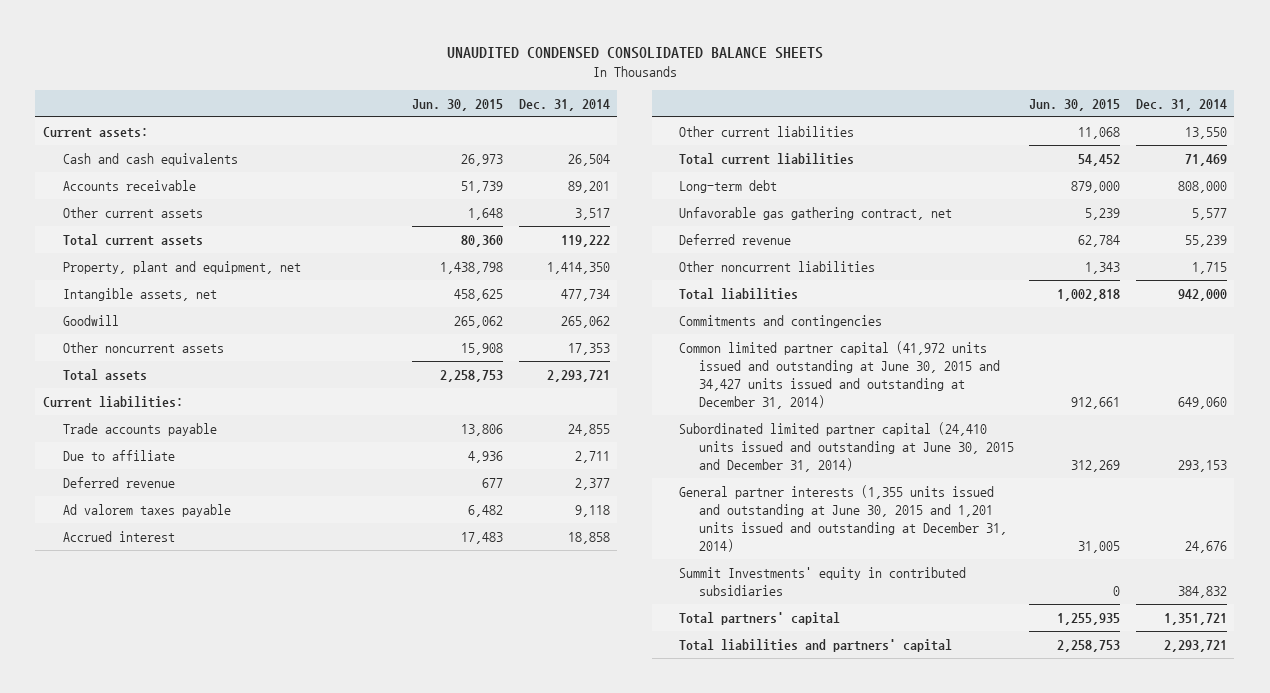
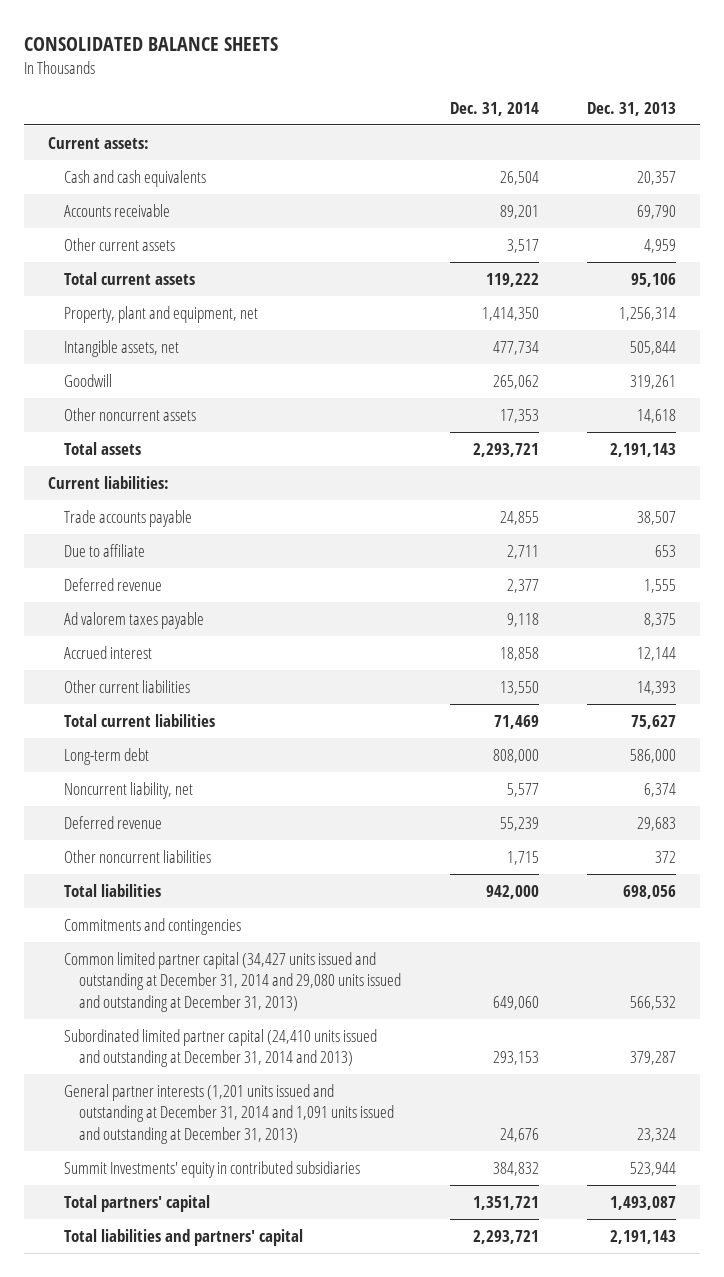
- UNAUDITED CONDENSED CONSOLIDATED BALANCE SHEETS
+ CONSOLIDATED BALANCE SHEETS
- | Jun. 30, 2015 | Dec. 31, 2014
+ | Dec. 31, 2014 | Dec. 31, 2013
- Unfavorable gas gathering contract, net | 5,239 | 5,577
+ Noncurrent liability, net | 5,577 | 6,374
- Common limited partner capital (41,972 units issued and outstanding at June 30, 2015 and 34,427 units issued and outstanding at December 31, 2014) | 912,661 | 649,060
- Subordinated limited partner capital (24,410 units issued and outstanding at June 30, 2015 and December 31, 2014) | 312,269 | 293,153
- General partner interests (1,355 units issued and outstanding at June 30, 2015 and 1,201 units issued and outstanding at December 31, 2014) | 31,005 | 24,676
+ Common limited partner capital (34,427 units issued and outstanding at December 31, 2014 and 29,080 units issued and outstanding at December 31, 2013) | 649,060 | 566,532
+ Subordinated limited partner capital (24,410 units issued and outstanding at December 31, 2014 and 2013) | 293,153 | 379,287
+ General partner interests (1,201 units issued and outstanding at December 31, 2014 and 1,091 units issued and outstanding at December 31, 2013) | 24,676 | 23,324

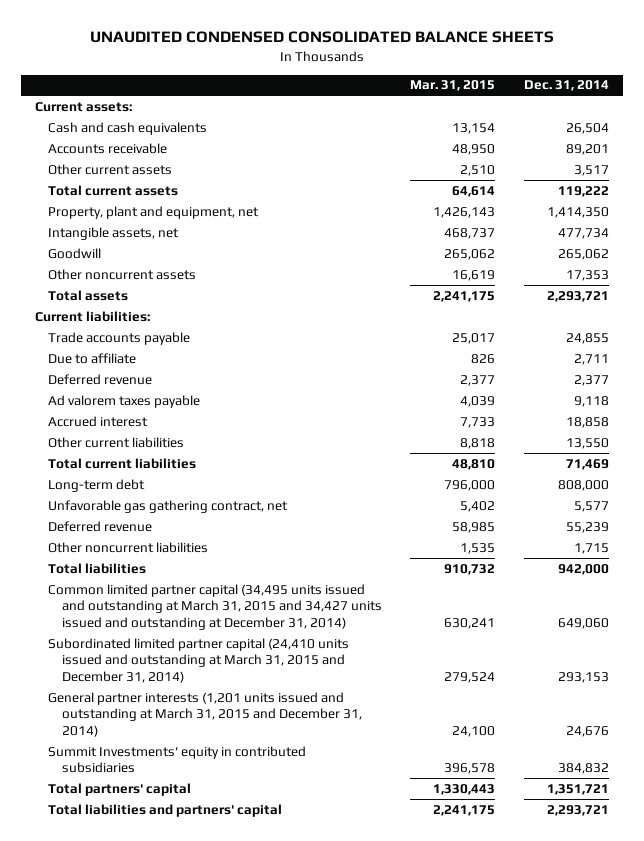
- CONSOLIDATED BALANCE SHEETS
+ UNAUDITED CONDENSED CONSOLIDATED BALANCE SHEETS
- | Dec. 31, 2014 | Dec. 31, 2013
+ | Mar. 31, 2015 | Dec. 31, 2014
- Noncurrent liability, net | 5,577 | 6,374
+ Unfavorable gas gathering contract, net | 5,402 | 5,577
- Commitments and contingencies
- Common limited partner capital (34,427 units issued and outstanding at December 31, 2014 and 29,080 units issued and outstanding at December 31, 2013) | 649,060 | 566,532
- Subordinated limited partner capital (24,410 units issued and outstanding at December 31, 2014 and 2013) | 293,153 | 379,287
- General partner interests (1,201 units issued and outstanding at December 31, 2014 and 1,091 units issued and outstanding at December 31, 2013) | 24,676 | 23,324
+ Common limited partner capital (34,495 units issued and outstanding at March 31, 2015 and 34,427 units issued and outstanding at December 31, 2014) | 630,241 | 649,060
+ Subordinated limited partner capital (24,410 units issued and outstanding at March 31, 2015 and December 31, 2014) | 279,524 | 293,153
+ General partner interests (1,201 units issued and outstanding at March 31, 2015 and December 31, 2014) | 24,100 | 24,676

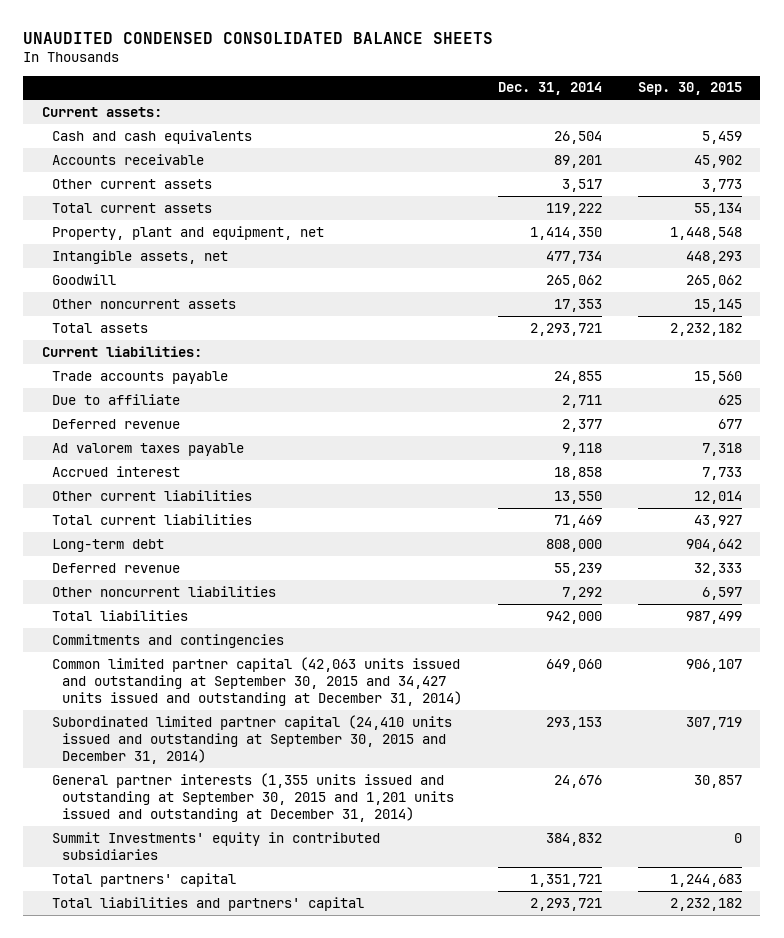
- | Mar. 31, 2015 | Dec. 31, 2014
+ | Dec. 31, 2014 | Sep. 30, 2015
- Unfavorable gas gathering contract, net | 5,402 | 5,577
- Other noncurrent liabilities | 1,535 | 1,715
+ Other noncurrent liabilities | 7,292 | 6,597
- Common limited partner capital (34,495 units issued and outstanding at March 31, 2015 and 34,427 units issued and outstanding at December 31, 2014) | 630,241 | 649,060
- Subordinated limited partner capital (24,410 units issued and outstanding at March 31, 2015 and December 31, 2014) | 279,524 | 293,153
- General partner interests (1,201 units issued and outstanding at March 31, 2015 and December 31, 2014) | 24,100 | 24,676
+ Commitments and contingencies
+ Common limited partner capital (42,063 units issued and outstanding at September 30, 2015 and 34,427 units issued and outstanding at December 31, 2014) | 649,060 | 906,107
+ Subordinated limited partner capital (24,410 units issued and outstanding at September 30, 2015 and December 31, 2014) | 293,153 | 307,719
+ General partner interests (1,355 units issued and outstanding at September 30, 2015 and 1,201 units issued and outstanding at December 31, 2014) | 24,676 | 30,857

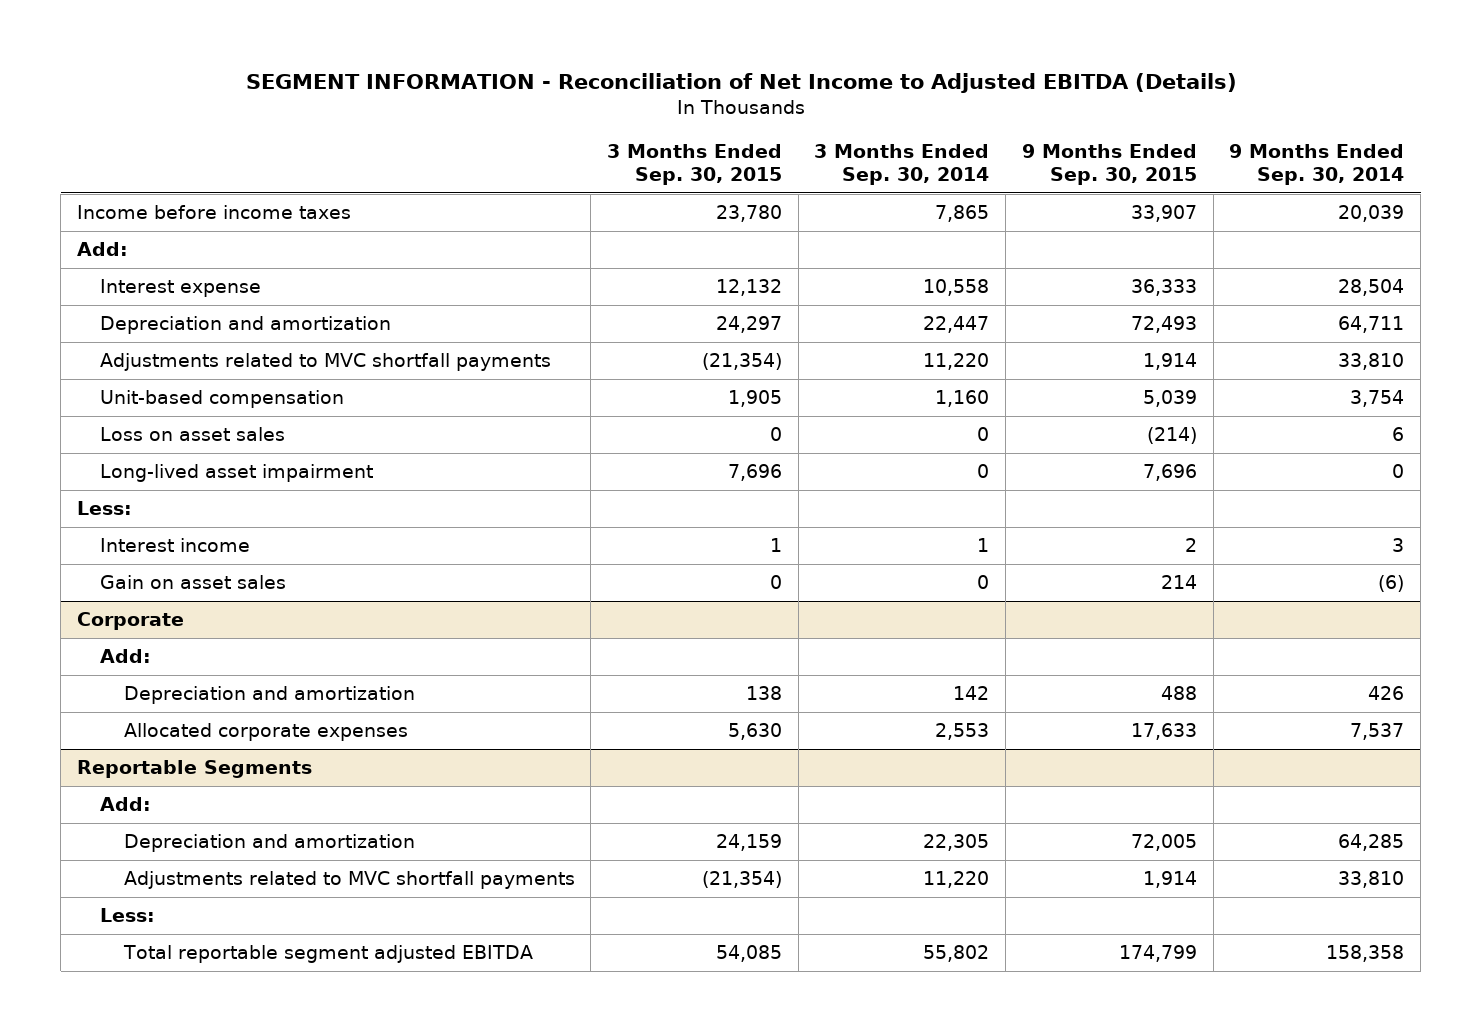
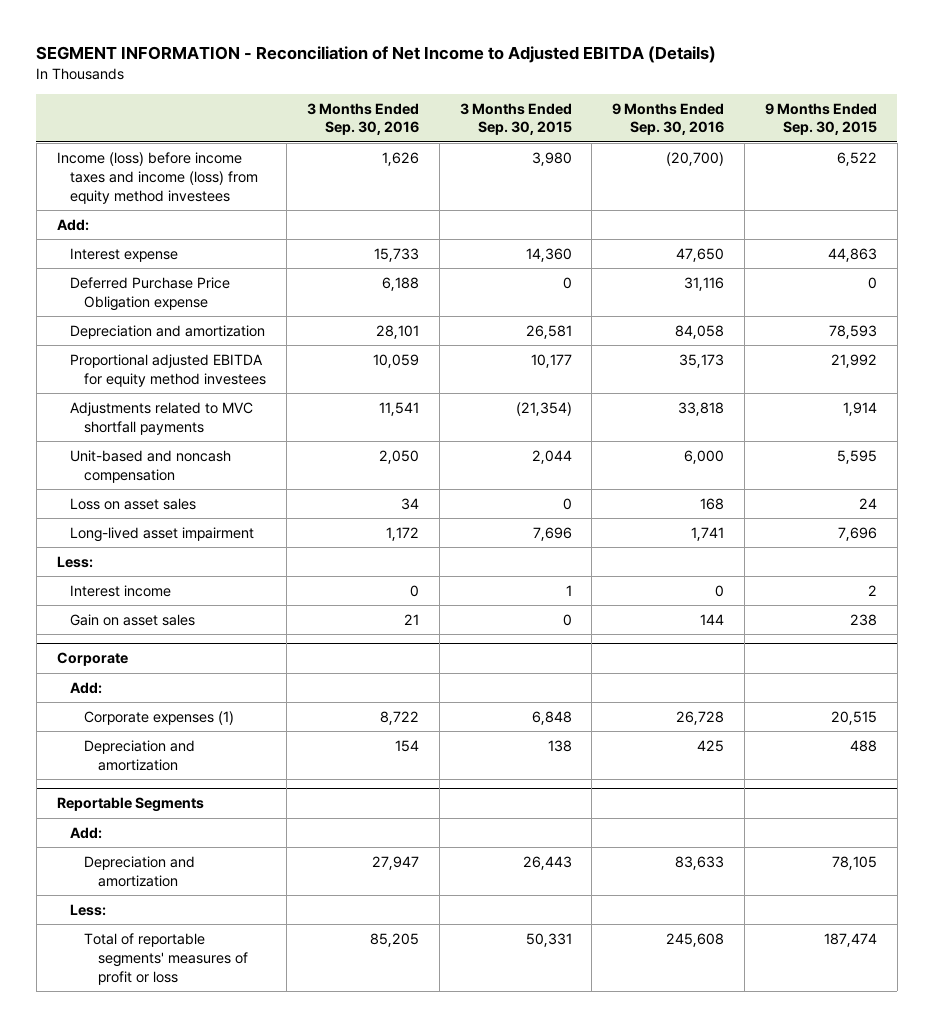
- | 3 Months Ended Sep. 30, 2015 | 3 Months Ended Sep. 30, 2014 | 9 Months Ended Sep. 30, 2015 | 9 Months Ended Sep. 30, 2014
+ | 3 Months Ended Sep. 30, 2016 | 3 Months Ended Sep. 30, 2015 | 9 Months Ended Sep. 30, 2016 | 9 Months Ended Sep. 30, 2015
- Income before income taxes | 23,780 | 7,865 | 33,907 | 20,039
+ Income (loss) before income taxes and income (loss) from equity method investees | 1,626 | 3,980 | (20,700) | 6,522
- Interest expense | 12,132 | 10,558 | 36,333 | 28,504
- Depreciation and amortization | 24,297 | 22,447 | 72,493 | 64,711
+ Interest expense | 15,733 | 14,360 | 47,650 | 44,863
+ Deferred Purchase Price Obligation expense | 6,188 | 0 | 31,116 | 0
+ Depreciation and amortization | 28,101 | 26,581 | 84,058 | 78,593
+ Proportional adjusted EBITDA for equity method investees | 10,059 | 10,177 | 35,173 | 21,992
- Unit-based compensation | 1,905 | 1,160 | 5,039 | 3,754
- Loss on asset sales | 0 | 0 | (214) | 6
+ Unit-based and noncash compensation | 2,050 | 2,044 | 6,000 | 5,595
+ Loss on asset sales | 34 | 0 | 168 | 24
- Gain on asset sales | 0 | 0 | 214 | (6)
+ Gain on asset sales | 21 | 0 | 144 | 238
@ Corporate
+ Corporate expenses (1) | 8,722 | 6,848 | 26,728 | 20,515
- Allocated corporate expenses | 5,630 | 2,553 | 17,633 | 7,537
@ Reportable Segments
- Depreciation and amortization | 24,159 | 22,305 | 72,005 | 64,285
- Adjustments related to MVC shortfall payments | (21,354) | 11,220 | 1,914 | 33,810
+ Depreciation and amortization | 27,947 | 26,443 | 83,633 | 78,105
- Total reportable segment adjusted EBITDA | 54,085 | 55,802 | 174,799 | 158,358
+ Total of reportable segments' measures of profit or loss | 85,205 | 50,331 | 245,608 | 187,474

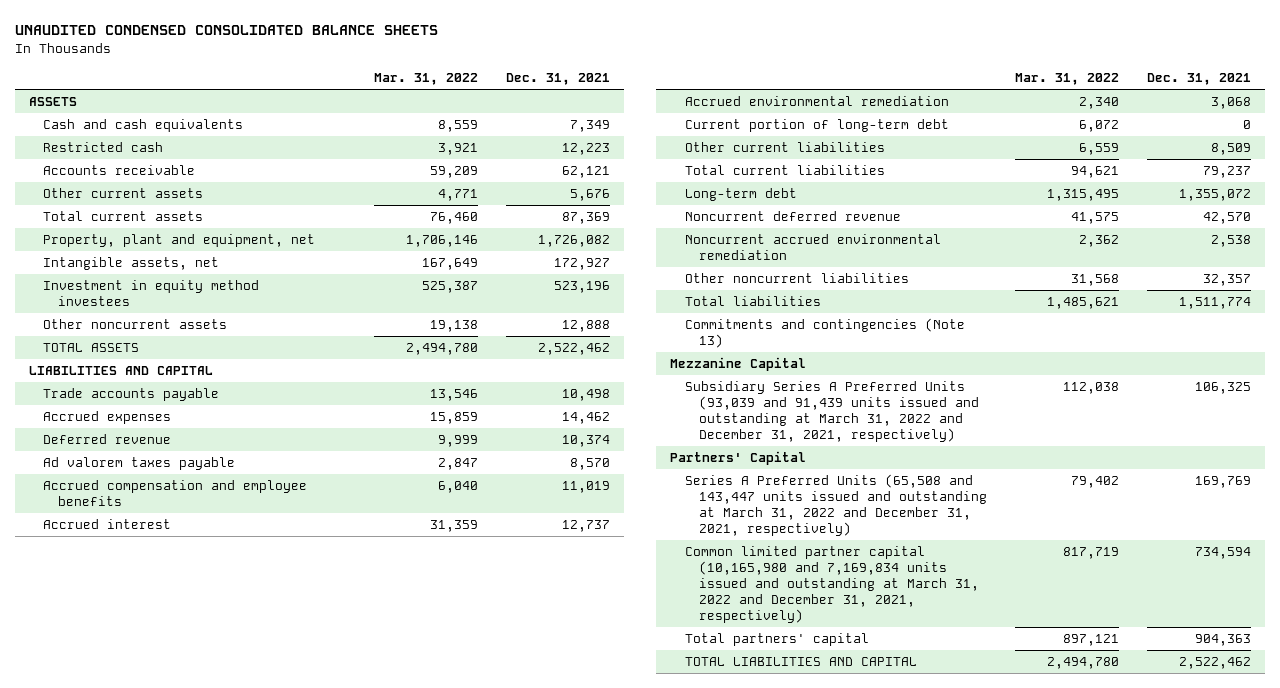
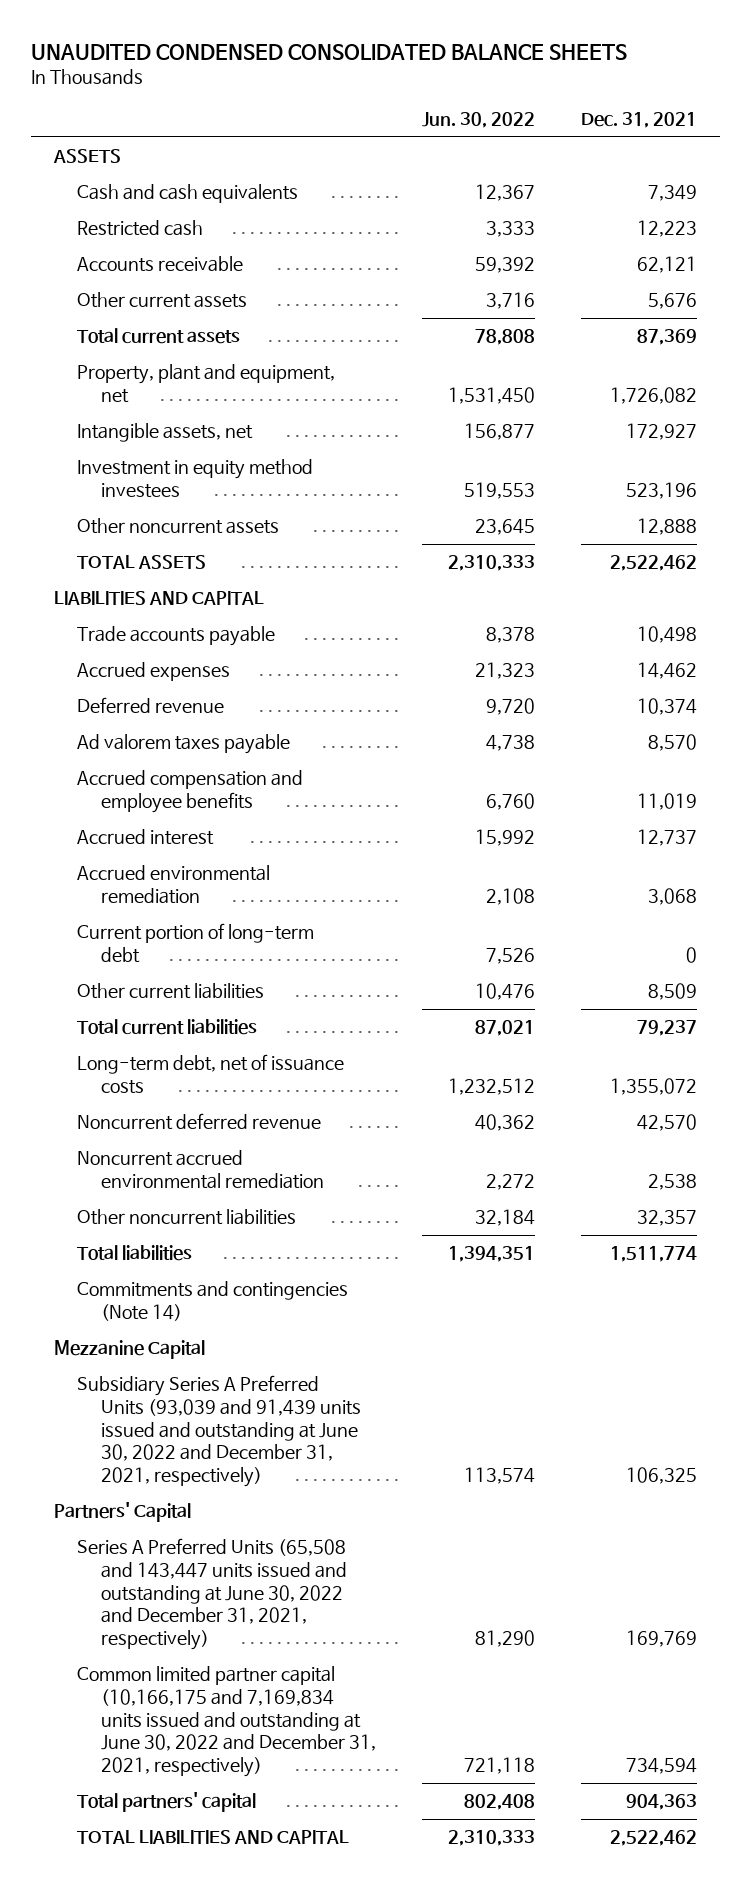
- | Mar. 31, 2022 | Dec. 31, 2021
+ | Jun. 30, 2022 | Dec. 31, 2021
- Long-term debt | 1,315,495 | 1,355,072
+ Long-term debt, net of issuance costs | 1,232,512 | 1,355,072
- Commitments and contingencies (Note 13)
+ Commitments and contingencies (Note 14)
- Subsidiary Series A Preferred Units (93,039 and 91,439 units issued and outstanding at March 31, 2022 and December 31, 2021, respectively) | 112,038 | 106,325
+ Subsidiary Series A Preferred Units (93,039 and 91,439 units issued and outstanding at June 30, 2022 and December 31, 2021, respectively) | 113,574 | 106,325
- Series A Preferred Units (65,508 and 143,447 units issued and outstanding at March 31, 2022 and December 31, 2021, respectively) | 79,402 | 169,769
- Common limited partner capital (10,165,980 and 7,169,834 units issued and outstanding at March 31, 2022 and December 31, 2021, respectively) | 817,719 | 734,594
+ Series A Preferred Units (65,508 and 143,447 units issued and outstanding at June 30, 2022 and December 31, 2021, respectively) | 81,290 | 169,769
+ Common limited partner capital (10,166,175 and 7,169,834 units issued and outstanding at June 30, 2022 and December 31, 2021, respectively) | 721,118 | 734,594

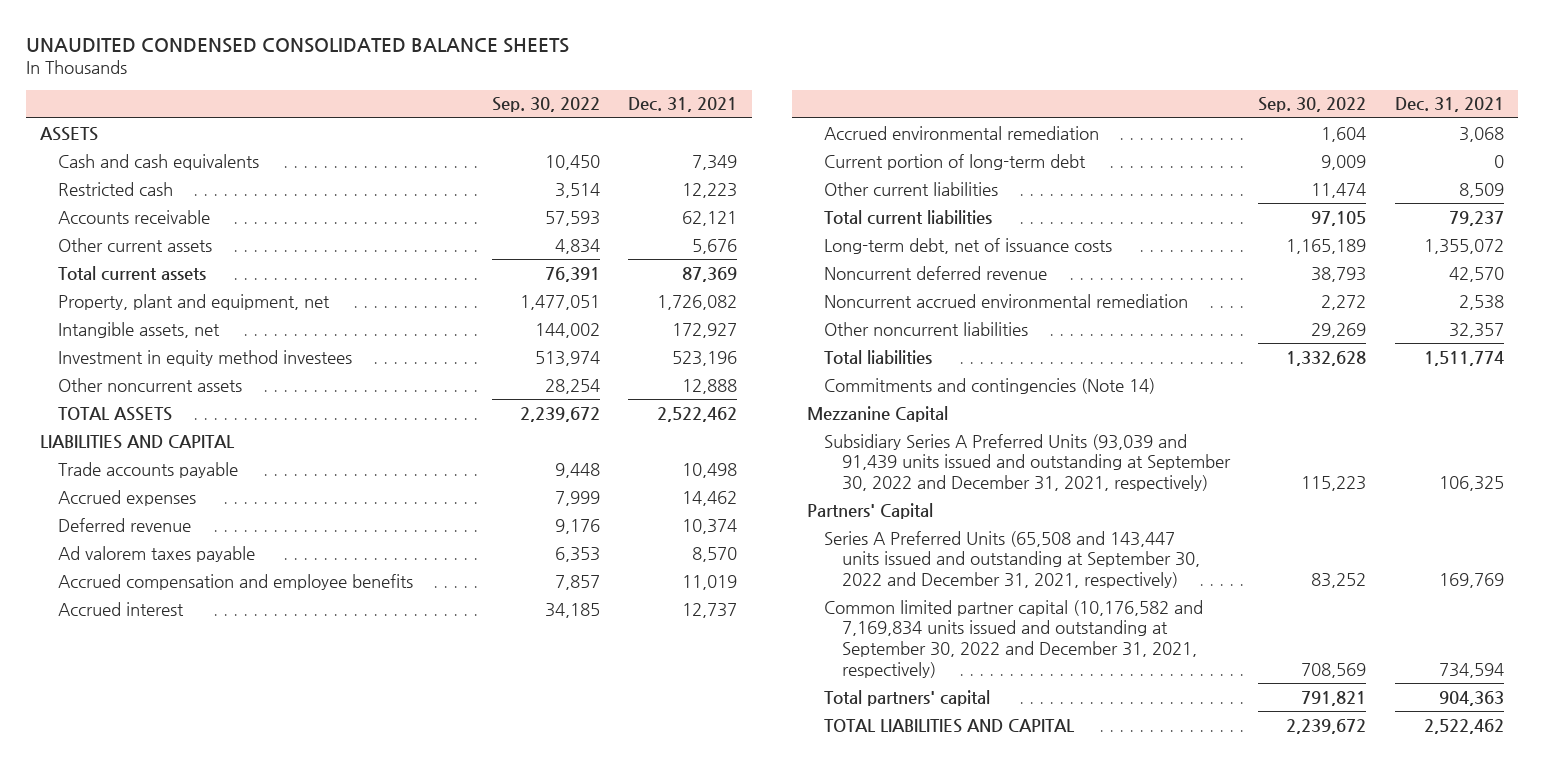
- | Jun. 30, 2022 | Dec. 31, 2021
+ | Sep. 30, 2022 | Dec. 31, 2021
- Subsidiary Series A Preferred Units (93,039 and 91,439 units issued and outstanding at June 30, 2022 and December 31, 2021, respectively) | 113,574 | 106,325
+ Subsidiary Series A Preferred Units (93,039 and 91,439 units issued and outstanding at September 30, 2022 and December 31, 2021, respectively) | 115,223 | 106,325
- Series A Preferred Units (65,508 and 143,447 units issued and outstanding at June 30, 2022 and December 31, 2021, respectively) | 81,290 | 169,769
- Common limited partner capital (10,166,175 and 7,169,834 units issued and outstanding at June 30, 2022 and December 31, 2021, respectively) | 721,118 | 734,594
+ Series A Preferred Units (65,508 and 143,447 units issued and outstanding at September 30, 2022 and December 31, 2021, respectively) | 83,252 | 169,769
+ Common limited partner capital (10,176,582 and 7,169,834 units issued and outstanding at September 30, 2022 and December 31, 2021, respectively) | 708,569 | 734,594

